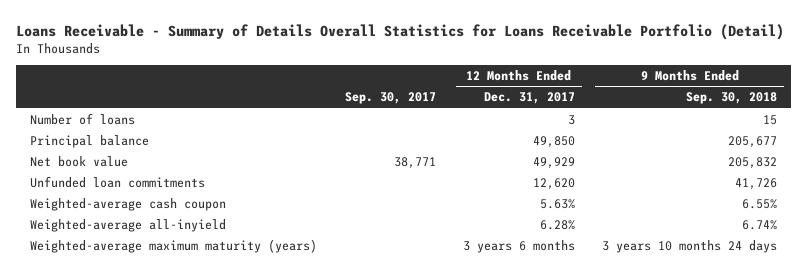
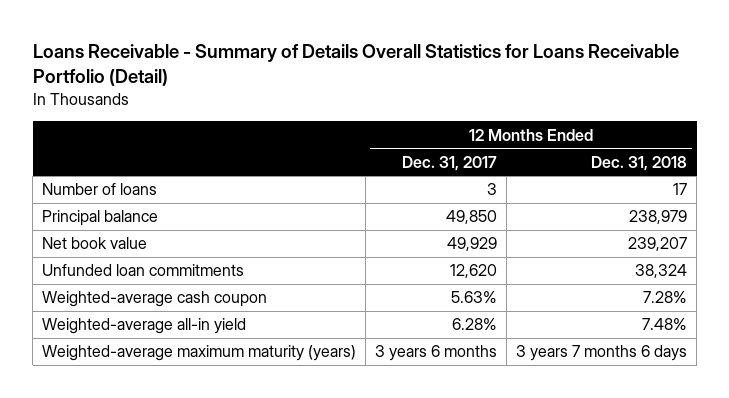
- | Sep. 30, 2017 | 12 Months Ended Dec. 31, 2017 | 9 Months Ended Sep. 30, 2018
+ | 12 Months Ended Dec. 31, 2017 | 12 Months Ended Dec. 31, 2018
- Weighted-average all-inyield | | 6.28% | 6.74%
+ Weighted-average all-in yield | 6.28% | 7.48%

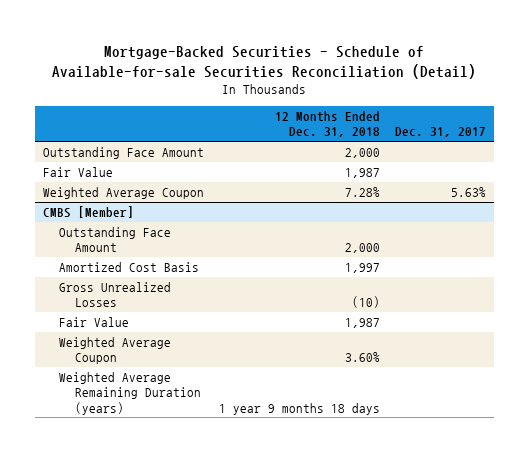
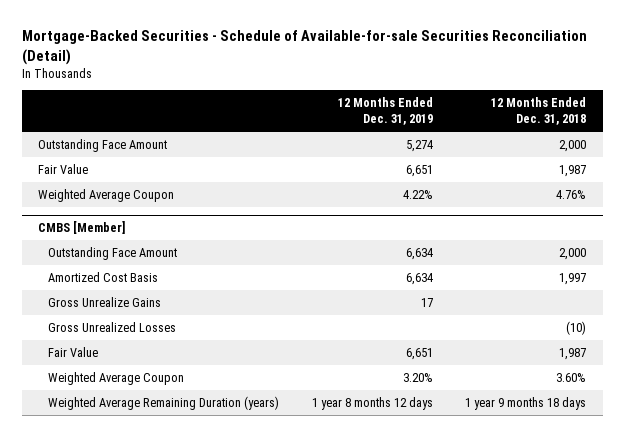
- | 12 Months Ended Dec. 31, 2018 | Dec. 31, 2017
+ | 12 Months Ended Dec. 31, 2019 | 12 Months Ended Dec. 31, 2018
- Weighted Average Coupon | 7.28% | 5.63%
+ Weighted Average Coupon | 4.22% | 4.76%
@ CMBS [Member]
+ Gross Unrealize Gains | 17 |

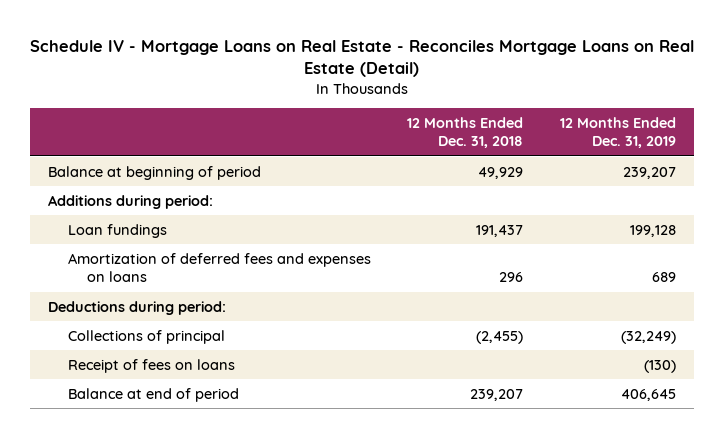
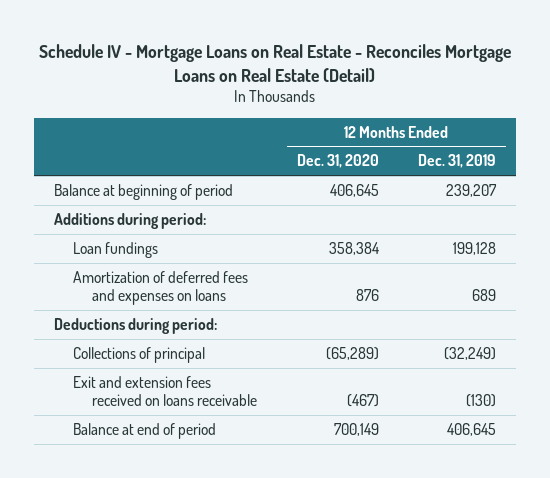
- | 12 Months Ended Dec. 31, 2018 | 12 Months Ended Dec. 31, 2019
+ | 12 Months Ended Dec. 31, 2020 | 12 Months Ended Dec. 31, 2019
- Receipt of fees on loans | | (130)
+ Exit and extension fees received on loans receivable | (467) | (130)

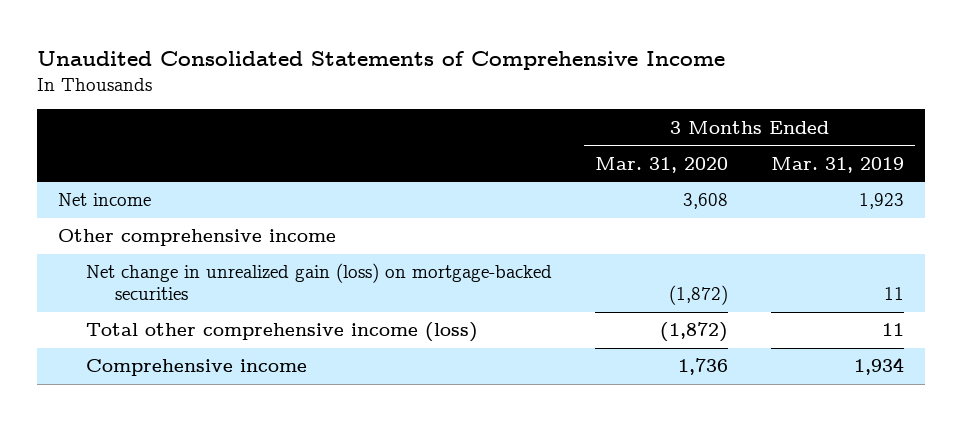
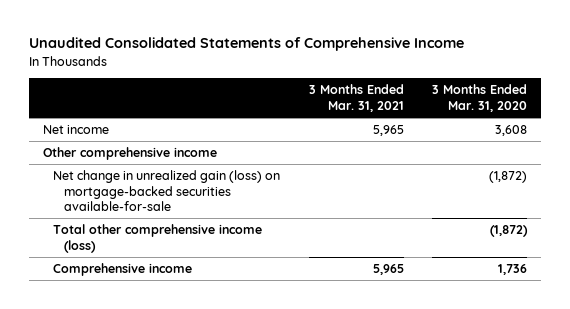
- | 3 Months Ended Mar. 31, 2020 | 3 Months Ended Mar. 31, 2019
+ | 3 Months Ended Mar. 31, 2021 | 3 Months Ended Mar. 31, 2020
- Net change in unrealized gain (loss) on mortgage-backed securities | (1,872) | 11
+ Net change in unrealized gain (loss) on mortgage-backed securities available-for-sale | | (1,872)

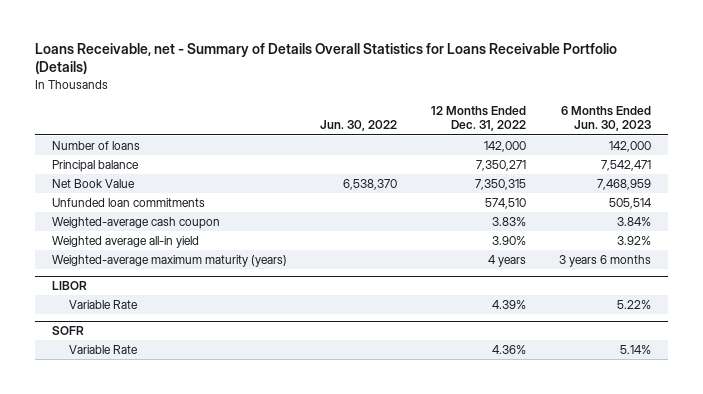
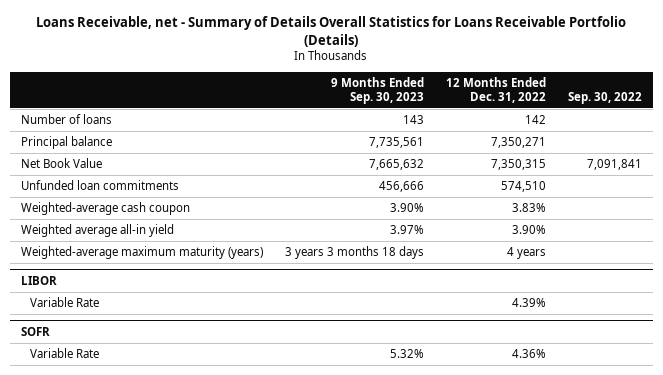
- | Jun. 30, 2022 | 12 Months Ended Dec. 31, 2022 | 6 Months Ended Jun. 30, 2023
+ | 9 Months Ended Sep. 30, 2023 | 12 Months Ended Dec. 31, 2022 | Sep. 30, 2022
- Number of loans | | 142,000 | 142,000
+ Number of loans | 143 | 142 |

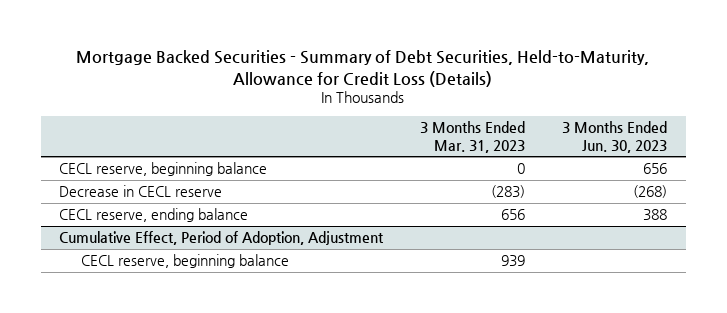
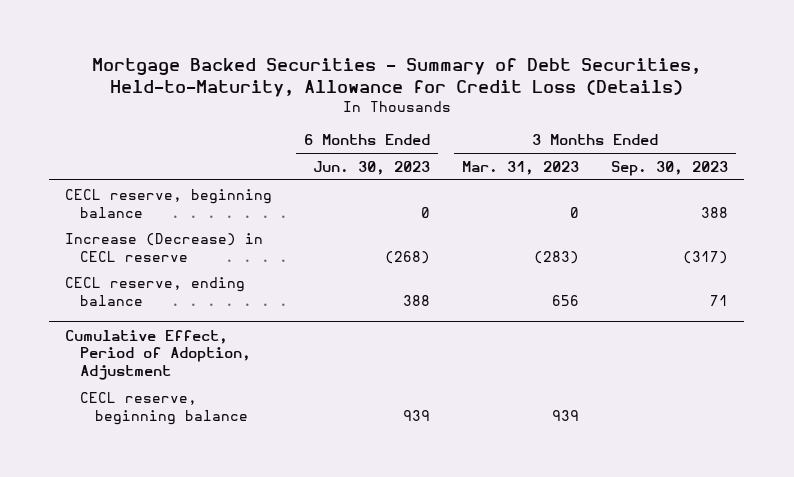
- | 3 Months Ended Mar. 31, 2023 | 3 Months Ended Jun. 30, 2023
+ | 6 Months Ended Jun. 30, 2023 | 3 Months Ended Mar. 31, 2023 | 3 Months Ended Sep. 30, 2023
- Decrease in CECL reserve | (283) | (268)
+ Increase (Decrease) in CECL reserve | (268) | (283) | (317)

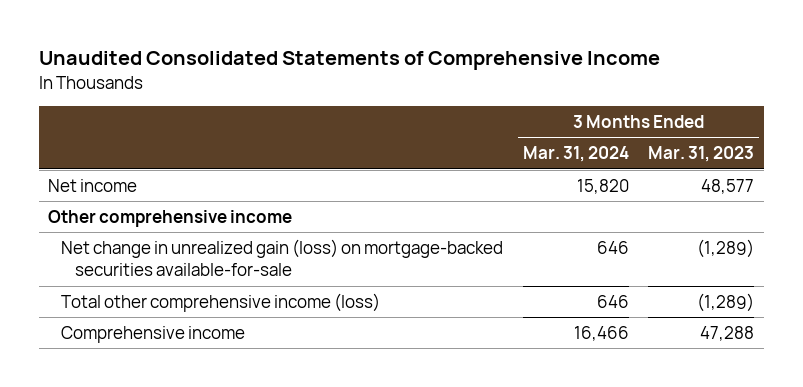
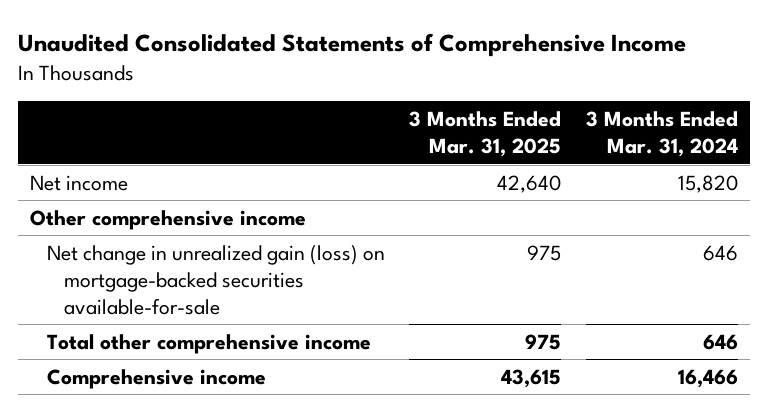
- | 3 Months Ended Mar. 31, 2024 | 3 Months Ended Mar. 31, 2023
+ | 3 Months Ended Mar. 31, 2025 | 3 Months Ended Mar. 31, 2024
- Total other comprehensive income (loss) | 646 | (1,289)
+ Total other comprehensive income | 975 | 646

